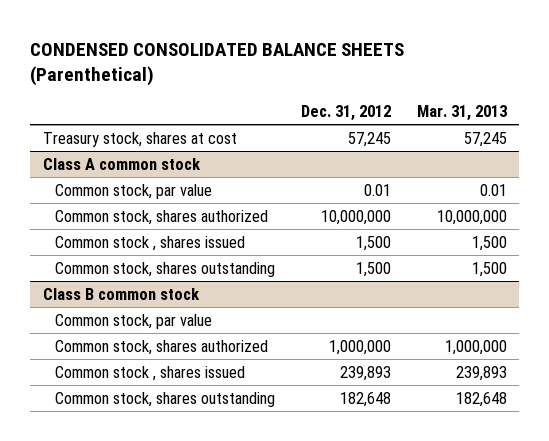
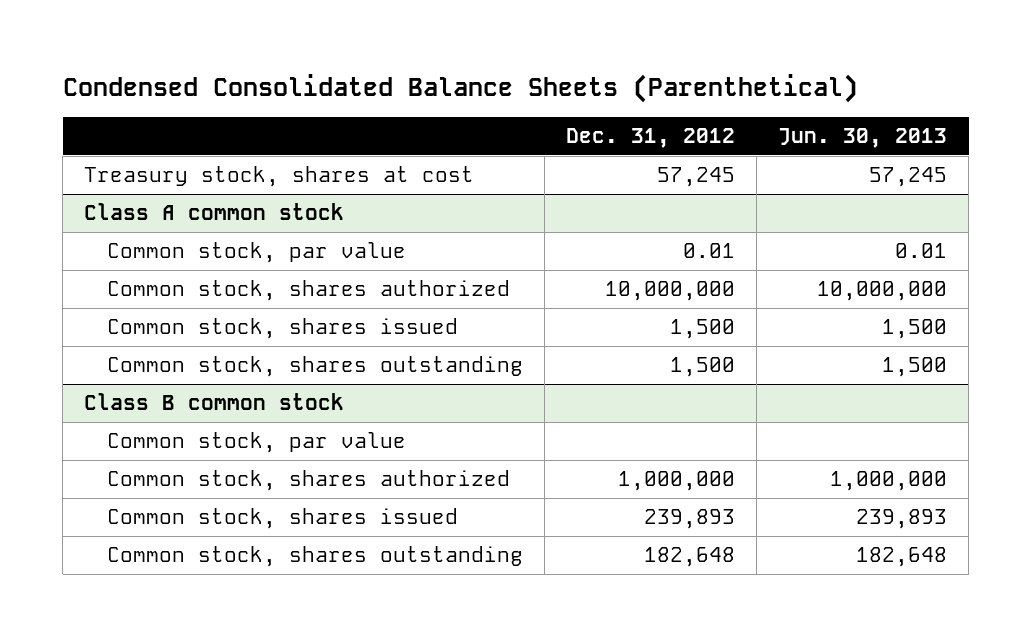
- CONDENSED CONSOLIDATED BALANCE SHEETS (Parenthetical)
+ Condensed Consolidated Balance Sheets (Parenthetical)
- | Dec. 31, 2012 | Mar. 31, 2013
+ | Dec. 31, 2012 | Jun. 30, 2013
@ Class A common stock
- Common stock , shares issued | 1,500 | 1,500
+ Common stock, shares issued | 1,500 | 1,500
@ Class B common stock
- Common stock , shares issued | 239,893 | 239,893
+ Common stock, shares issued | 239,893 | 239,893

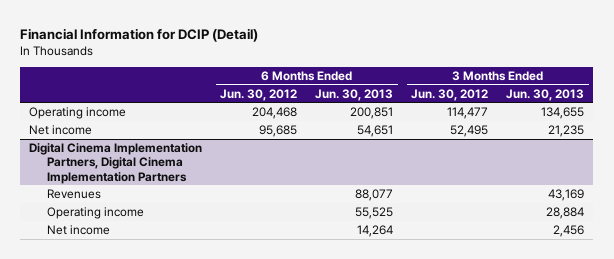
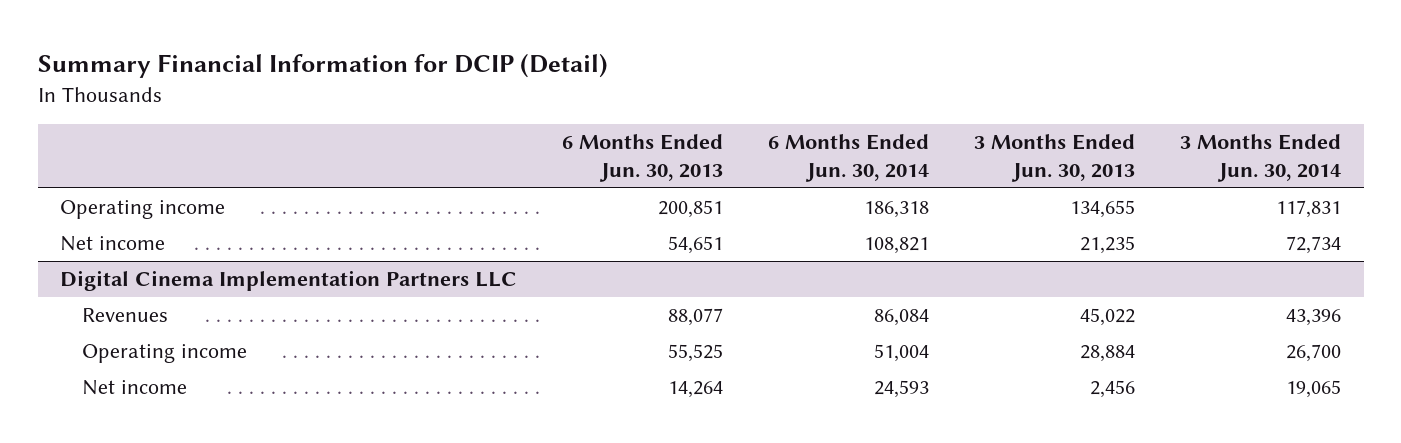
- Financial Information for DCIP (Detail)
+ Summary Financial Information for DCIP (Detail)
- | 6 Months Ended Jun. 30, 2012 | 6 Months Ended Jun. 30, 2013 | 3 Months Ended Jun. 30, 2012 | 3 Months Ended Jun. 30, 2013
+ | 6 Months Ended Jun. 30, 2013 | 6 Months Ended Jun. 30, 2014 | 3 Months Ended Jun. 30, 2013 | 3 Months Ended Jun. 30, 2014
- Digital Cinema Implementation Partners, Digital Cinema Implementation Partners
- Revenues | | 88,077 | | 43,169
+ Digital Cinema Implementation Partners LLC
+ Revenues | 88,077 | 86,084 | 45,022 | 43,396

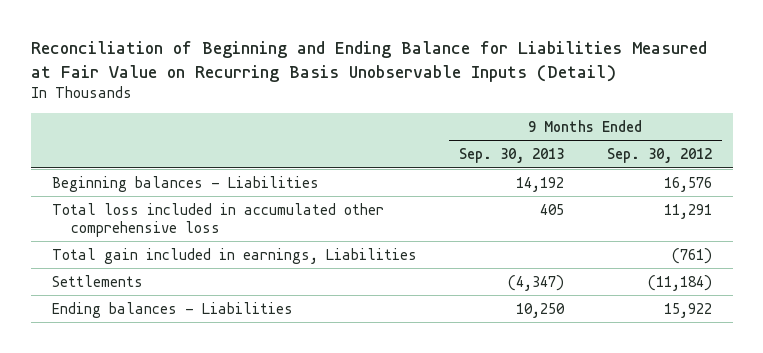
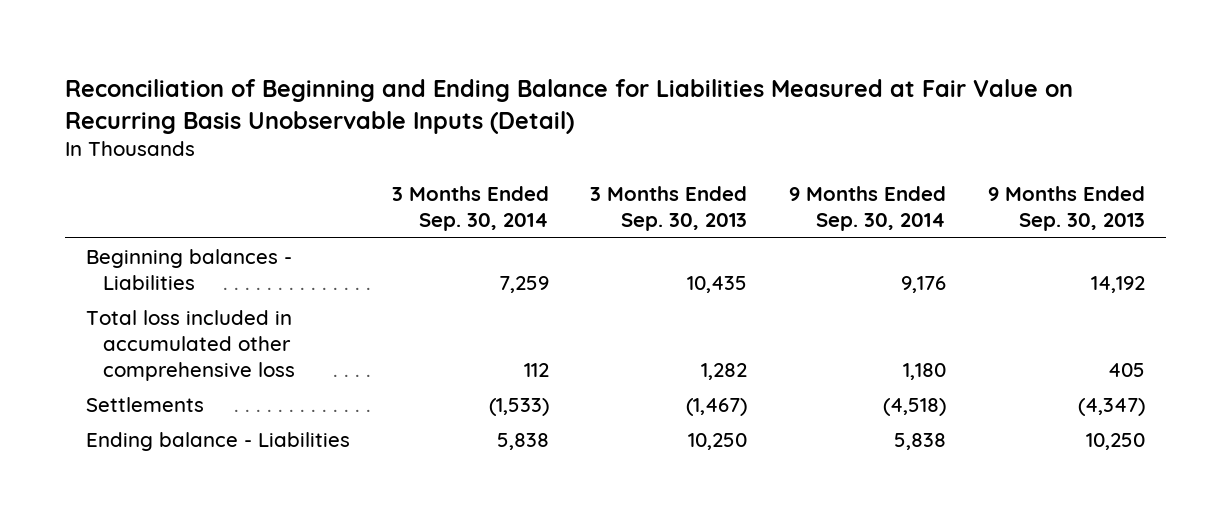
- | 9 Months Ended Sep. 30, 2013 | 9 Months Ended Sep. 30, 2012
+ | 3 Months Ended Sep. 30, 2014 | 3 Months Ended Sep. 30, 2013 | 9 Months Ended Sep. 30, 2014 | 9 Months Ended Sep. 30, 2013
- Total gain included in earnings, Liabilities | | (761)
- Ending balances - Liabilities | 10,250 | 15,922
+ Ending balance - Liabilities | 5,838 | 10,250 | 5,838 | 10,250

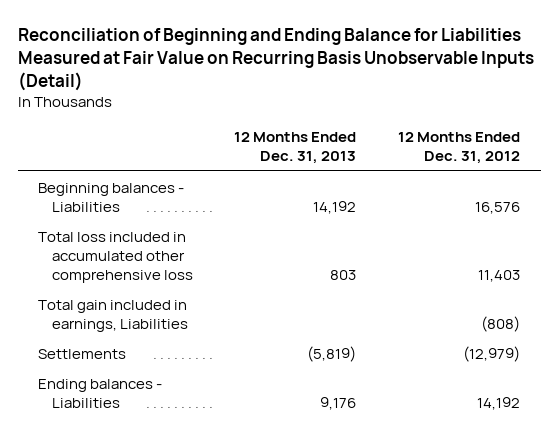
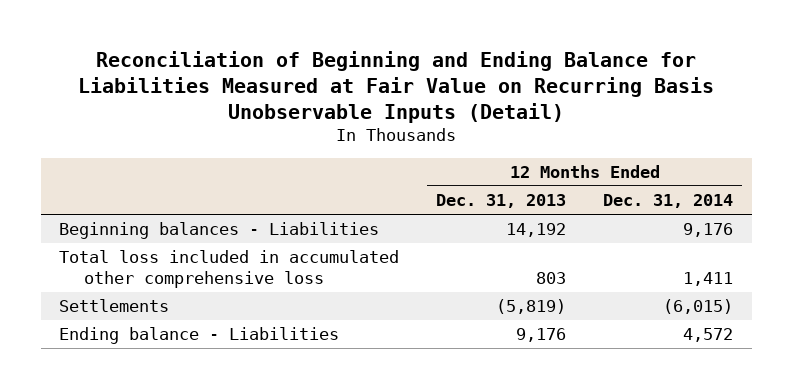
- | 12 Months Ended Dec. 31, 2013 | 12 Months Ended Dec. 31, 2012
+ | 12 Months Ended Dec. 31, 2013 | 12 Months Ended Dec. 31, 2014
- Total gain included in earnings, Liabilities | | (808)
- Ending balances - Liabilities | 9,176 | 14,192
+ Ending balance - Liabilities | 9,176 | 4,572

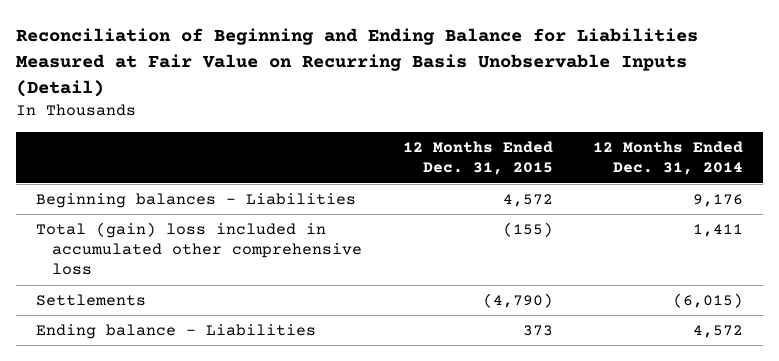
- | 12 Months Ended Dec. 31, 2013 | 12 Months Ended Dec. 31, 2014
+ | 12 Months Ended Dec. 31, 2015 | 12 Months Ended Dec. 31, 2014
- Total loss included in accumulated other comprehensive loss | 803 | 1,411
+ Total (gain) loss included in accumulated other comprehensive loss | (155) | 1,411

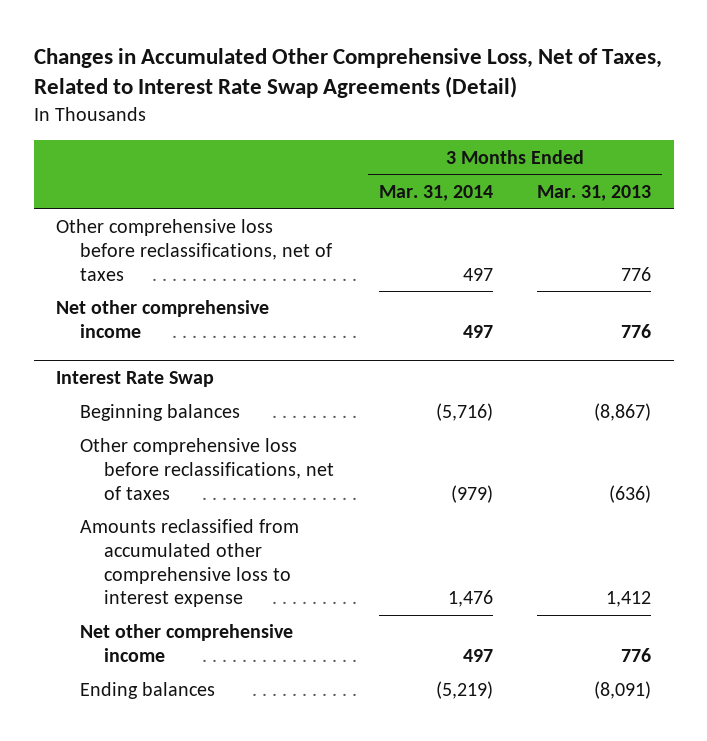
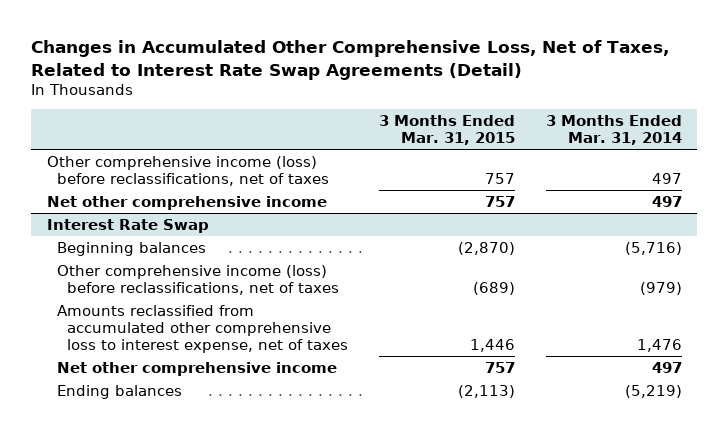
- | 3 Months Ended Mar. 31, 2014 | 3 Months Ended Mar. 31, 2013
+ | 3 Months Ended Mar. 31, 2015 | 3 Months Ended Mar. 31, 2014
- Other comprehensive loss before reclassifications, net of taxes | 497 | 776
+ Other comprehensive income (loss) before reclassifications, net of taxes | 757 | 497
@ Interest Rate Swap
- Other comprehensive loss before reclassifications, net of taxes | (979) | (636)
- Amounts reclassified from accumulated other comprehensive loss to interest expense | 1,476 | 1,412
+ Other comprehensive income (loss) before reclassifications, net of taxes | (689) | (979)
+ Amounts reclassified from accumulated other comprehensive loss to interest expense, net of taxes | 1,446 | 1,476

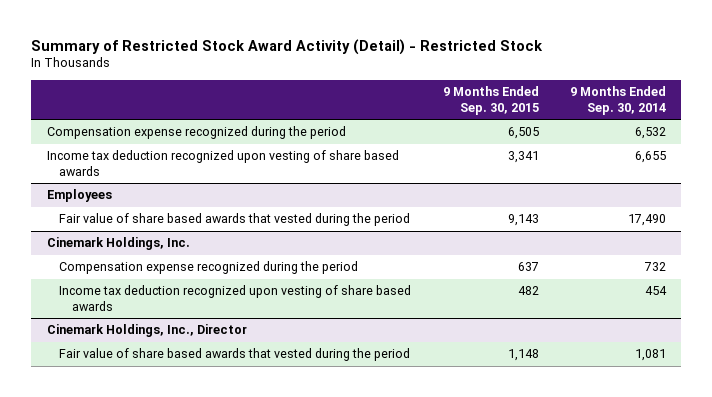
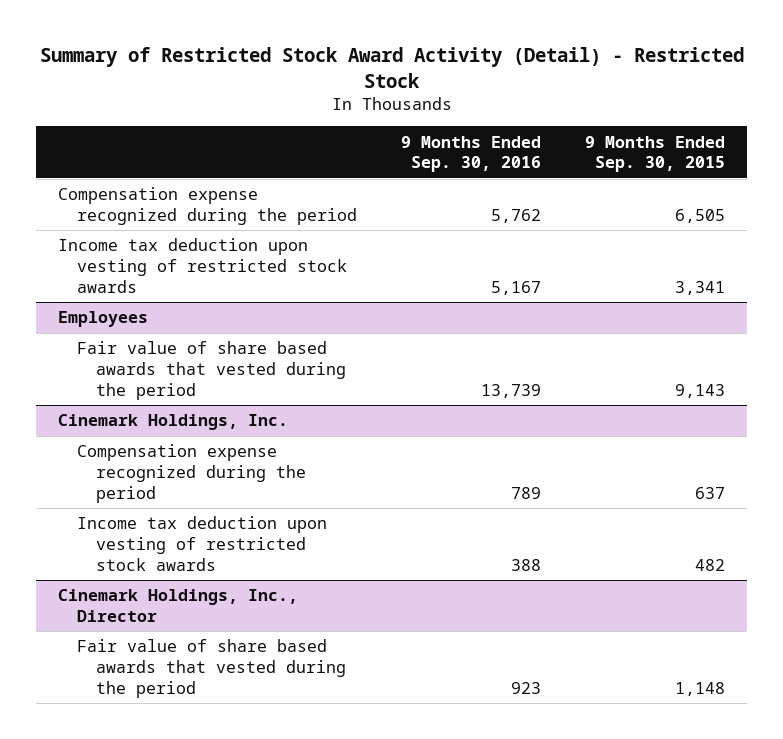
- | 9 Months Ended Sep. 30, 2015 | 9 Months Ended Sep. 30, 2014
+ | 9 Months Ended Sep. 30, 2016 | 9 Months Ended Sep. 30, 2015
- Income tax deduction recognized upon vesting of share based awards | 3,341 | 6,655
+ Income tax deduction upon vesting of restricted stock awards | 5,167 | 3,341
@ Cinemark Holdings, Inc.
- Income tax deduction recognized upon vesting of share based awards | 482 | 454
+ Income tax deduction upon vesting of restricted stock awards | 388 | 482

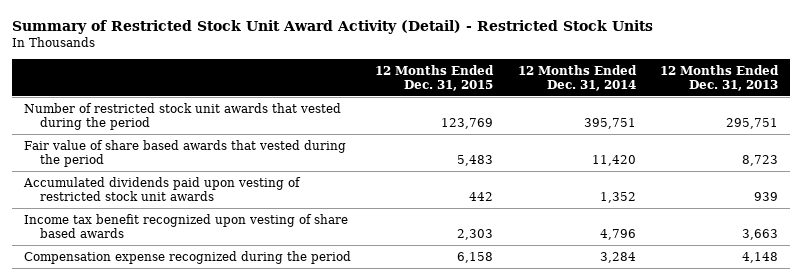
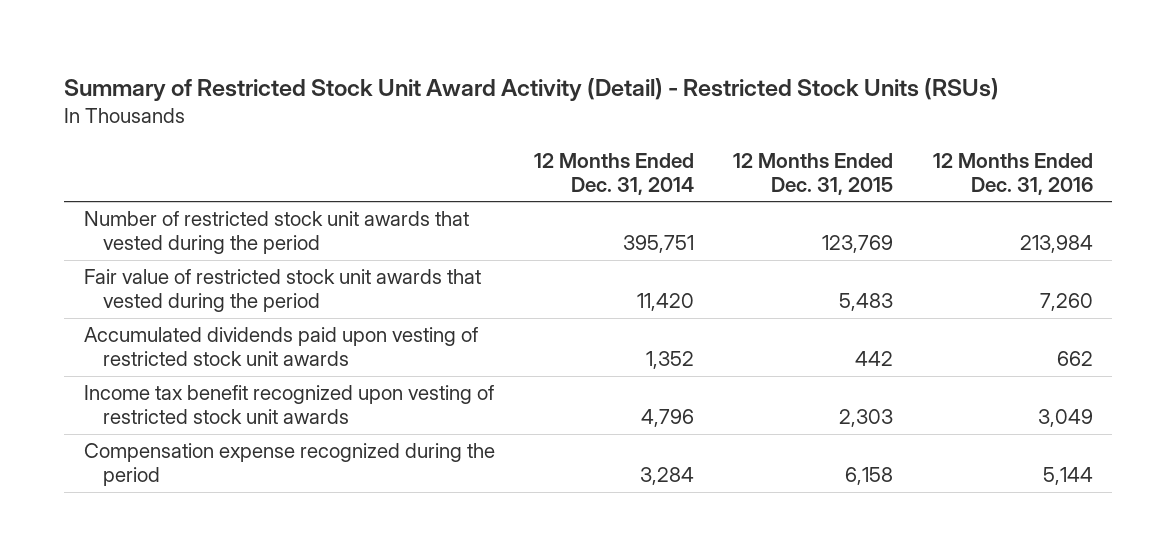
- Summary of Restricted Stock Unit Award Activity (Detail) - Restricted Stock Units
+ Summary of Restricted Stock Unit Award Activity (Detail) - Restricted Stock Units (RSUs)
- | 12 Months Ended Dec. 31, 2015 | 12 Months Ended Dec. 31, 2014 | 12 Months Ended Dec. 31, 2013
+ | 12 Months Ended Dec. 31, 2014 | 12 Months Ended Dec. 31, 2015 | 12 Months Ended Dec. 31, 2016
- Fair value of share based awards that vested during the period | 5,483 | 11,420 | 8,723
+ Fair value of restricted stock unit awards that vested during the period | 11,420 | 5,483 | 7,260
- Income tax benefit recognized upon vesting of share based awards | 2,303 | 4,796 | 3,663
+ Income tax benefit recognized upon vesting of restricted stock unit awards | 4,796 | 2,303 | 3,049

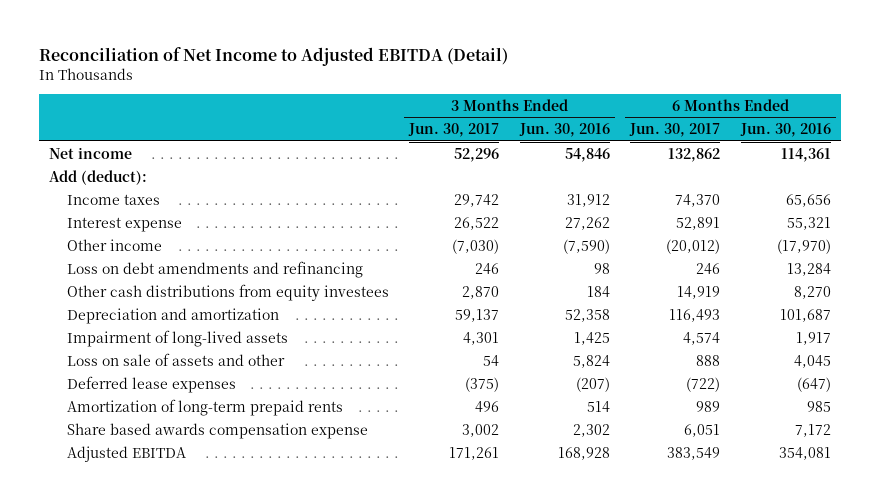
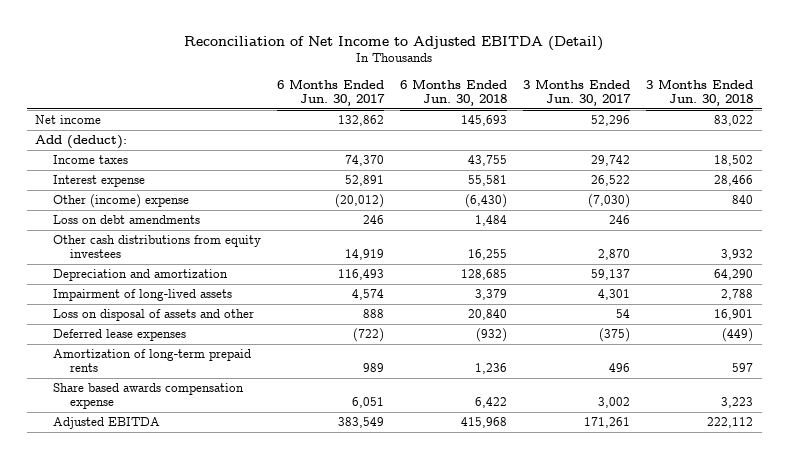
- | 3 Months Ended Jun. 30, 2017 | 3 Months Ended Jun. 30, 2016 | 6 Months Ended Jun. 30, 2017 | 6 Months Ended Jun. 30, 2016
+ | 6 Months Ended Jun. 30, 2017 | 6 Months Ended Jun. 30, 2018 | 3 Months Ended Jun. 30, 2017 | 3 Months Ended Jun. 30, 2018
- Other income | (7,030) | (7,590) | (20,012) | (17,970)
- Loss on debt amendments and refinancing | 246 | 98 | 246 | 13,284
+ Other (income) expense | (20,012) | (6,430) | (7,030) | 840
+ Loss on debt amendments | 246 | 1,484 | 246 |
- Loss on sale of assets and other | 54 | 5,824 | 888 | 4,045
+ Loss on disposal of assets and other | 888 | 20,840 | 54 | 16,901

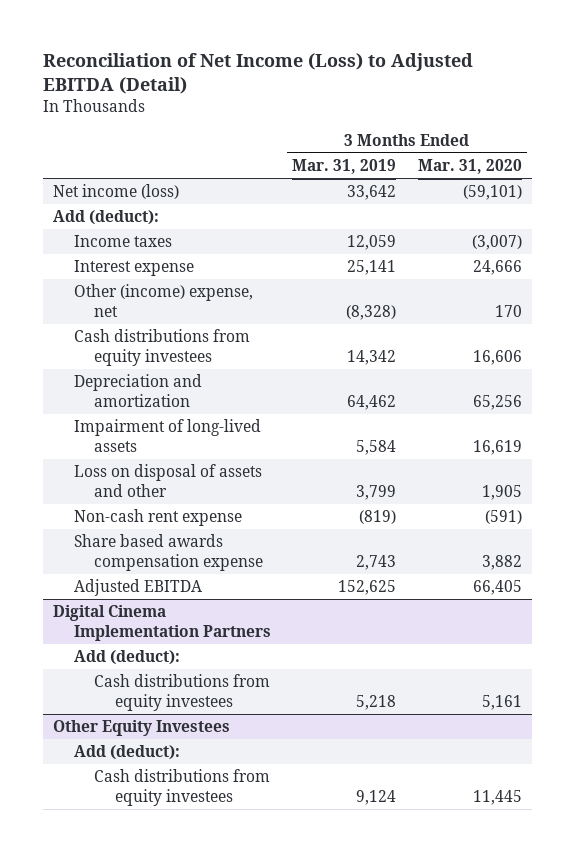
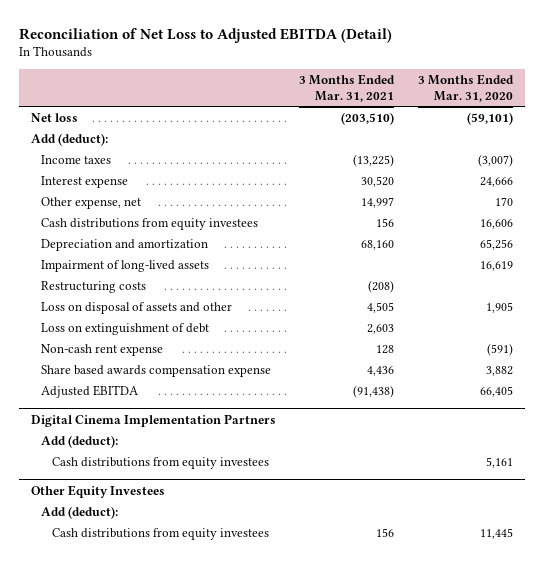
- Reconciliation of Net Income (Loss) to Adjusted EBITDA (Detail)
+ Reconciliation of Net Loss to Adjusted EBITDA (Detail)
- | 3 Months Ended Mar. 31, 2019 | 3 Months Ended Mar. 31, 2020
+ | 3 Months Ended Mar. 31, 2021 | 3 Months Ended Mar. 31, 2020
- Net income (loss) | 33,642 | (59,101)
+ Net loss | (203,510) | (59,101)
- Other (income) expense, net | (8,328) | 170
+ Other expense, net | 14,997 | 170
+ Restructuring costs | (208) |
+ Loss on extinguishment of debt | 2,603 |

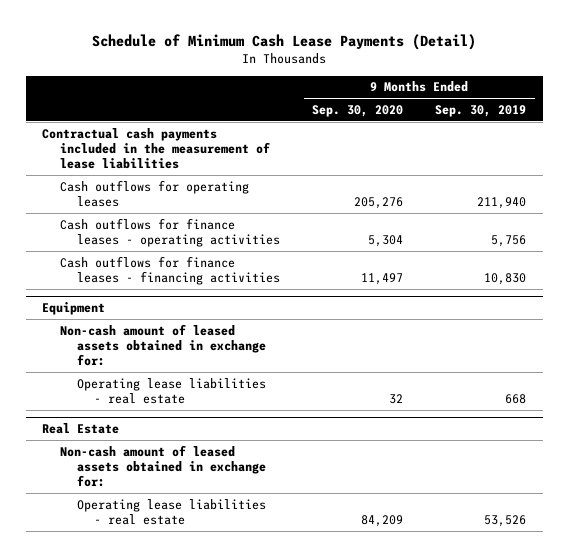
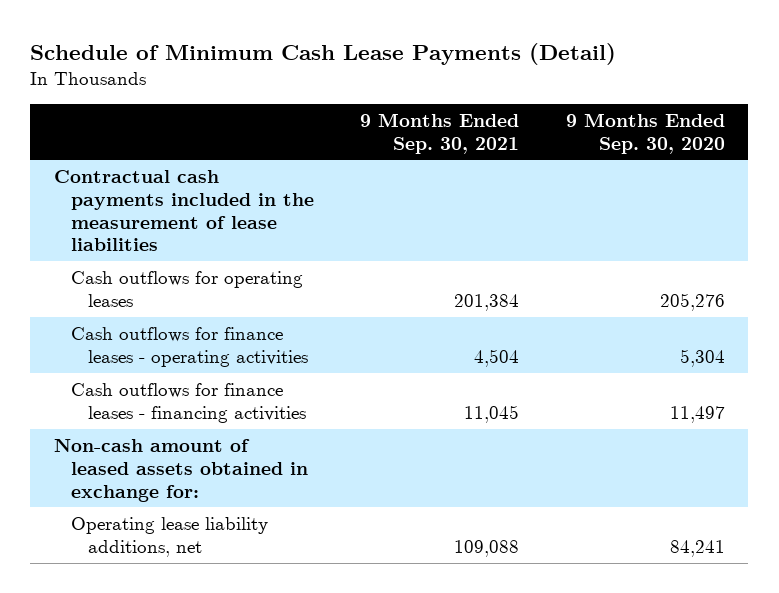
- | 9 Months Ended Sep. 30, 2020 | 9 Months Ended Sep. 30, 2019
+ | 9 Months Ended Sep. 30, 2021 | 9 Months Ended Sep. 30, 2020
- Equipment
- Operating lease liabilities - real estate | 32 | 668
- Real Estate
- Non-cash amount of leased assets obtained in exchange for:
- Operating lease liabilities - real estate | 84,209 | 53,526
+ Operating lease liability additions, net | 109,088 | 84,241

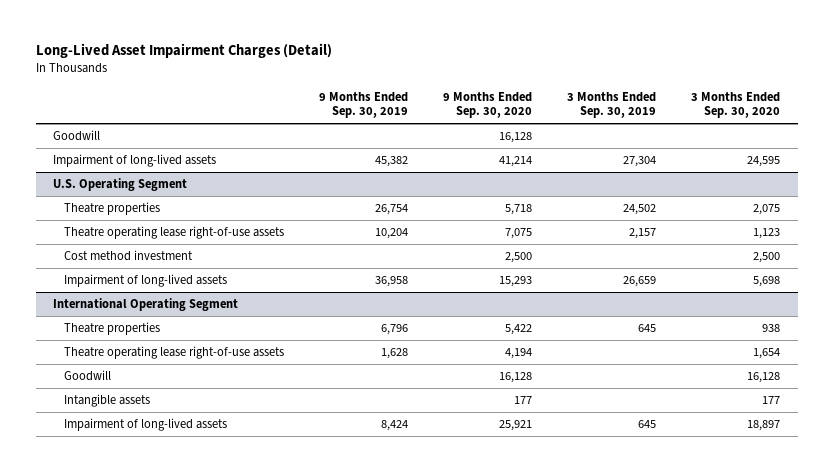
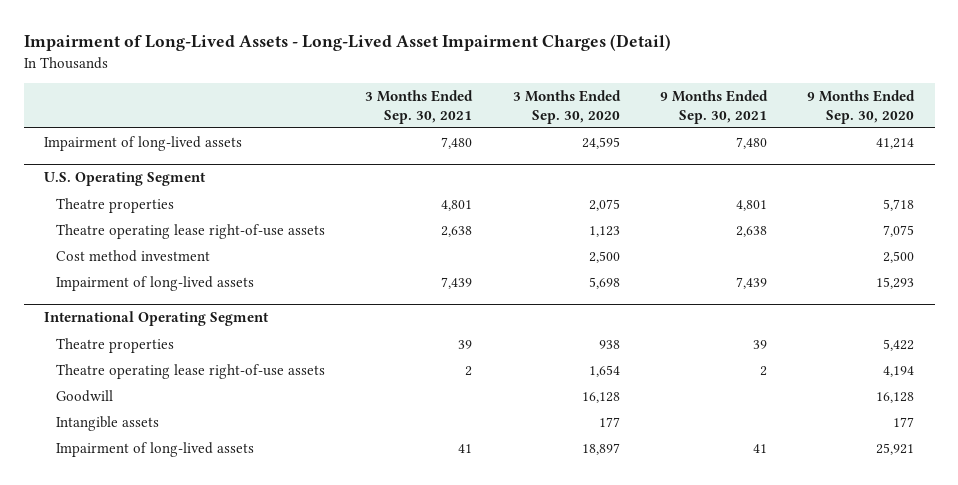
- Long-Lived Asset Impairment Charges (Detail)
+ Impairment of Long-Lived Assets - Long-Lived Asset Impairment Charges (Detail)
- | 9 Months Ended Sep. 30, 2019 | 9 Months Ended Sep. 30, 2020 | 3 Months Ended Sep. 30, 2019 | 3 Months Ended Sep. 30, 2020
+ | 3 Months Ended Sep. 30, 2021 | 3 Months Ended Sep. 30, 2020 | 9 Months Ended Sep. 30, 2021 | 9 Months Ended Sep. 30, 2020
- Goodwill | | 16,128 | |

